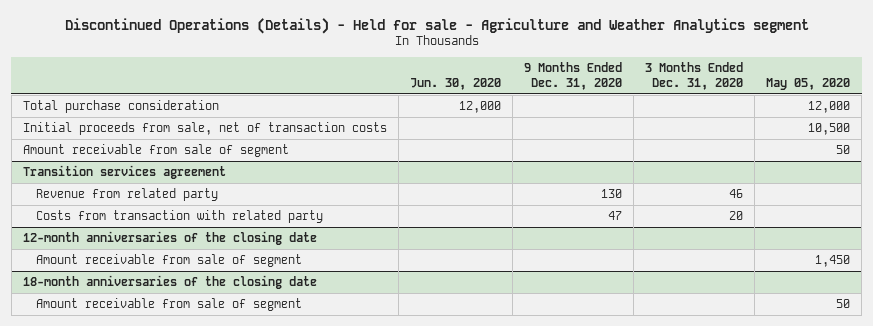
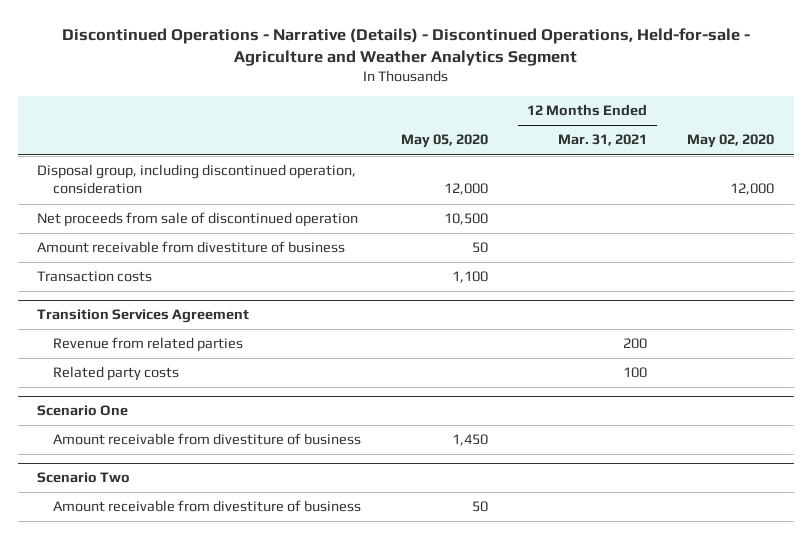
- Discontinued Operations (Details) - Held for sale - Agriculture and Weather Analytics segment
+ Discontinued Operations - Narrative (Details) - Discontinued Operations, Held-for-sale - Agriculture and Weather Analytics Segment
- | Jun. 30, 2020 | 9 Months Ended Dec. 31, 2020 | 3 Months Ended Dec. 31, 2020 | May 05, 2020
+ | May 05, 2020 | 12 Months Ended Mar. 31, 2021 | May 02, 2020
- Total purchase consideration | 12,000 | | | 12,000
- Initial proceeds from sale, net of transaction costs | | | | 10,500
- Amount receivable from sale of segment | | | | 50
- Transition services agreement
- Revenue from related party | | 130 | 46 |
- Costs from transaction with related party | | 47 | 20 |
- 12-month anniversaries of the closing date
- Amount receivable from sale of segment | | | | 1,450
- 18-month anniversaries of the closing date
- Amount receivable from sale of segment | | | | 50
+ Disposal group, including discontinued operation, consideration | 12,000 | | 12,000
+ Net proceeds from sale of discontinued operation | 10,500 | |
+ Amount receivable from divestiture of business | 50 | |
+ Transaction costs | 1,100 | |
+ Transition Services Agreement
+ Revenue from related parties | | 200 |
+ Related party costs | | 100 |
+ Scenario One
+ Amount receivable from divestiture of business | 1,450 | |
+ Scenario Two
+ Amount receivable from divestiture of business | 50 | |

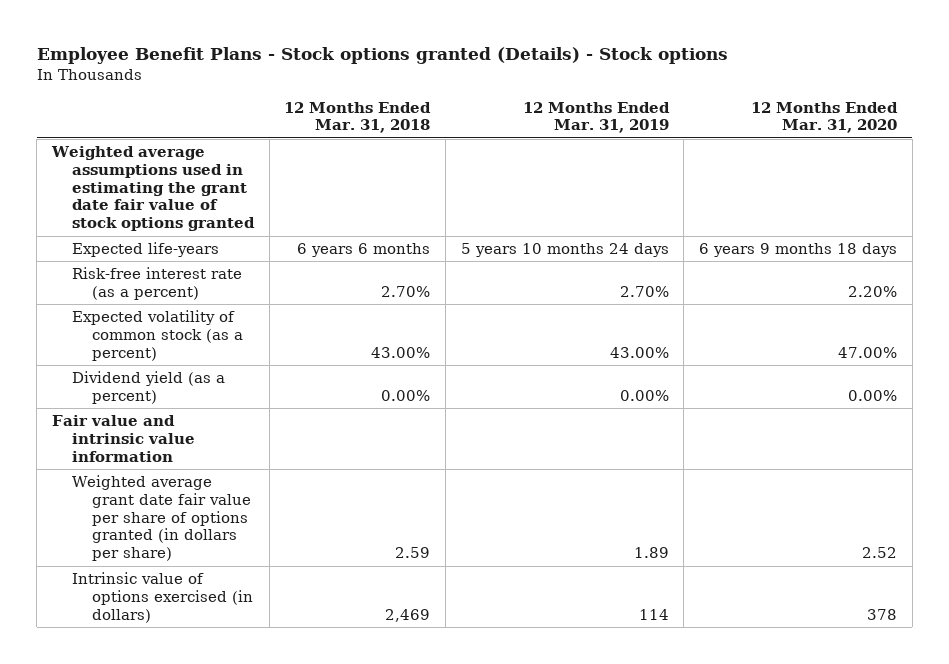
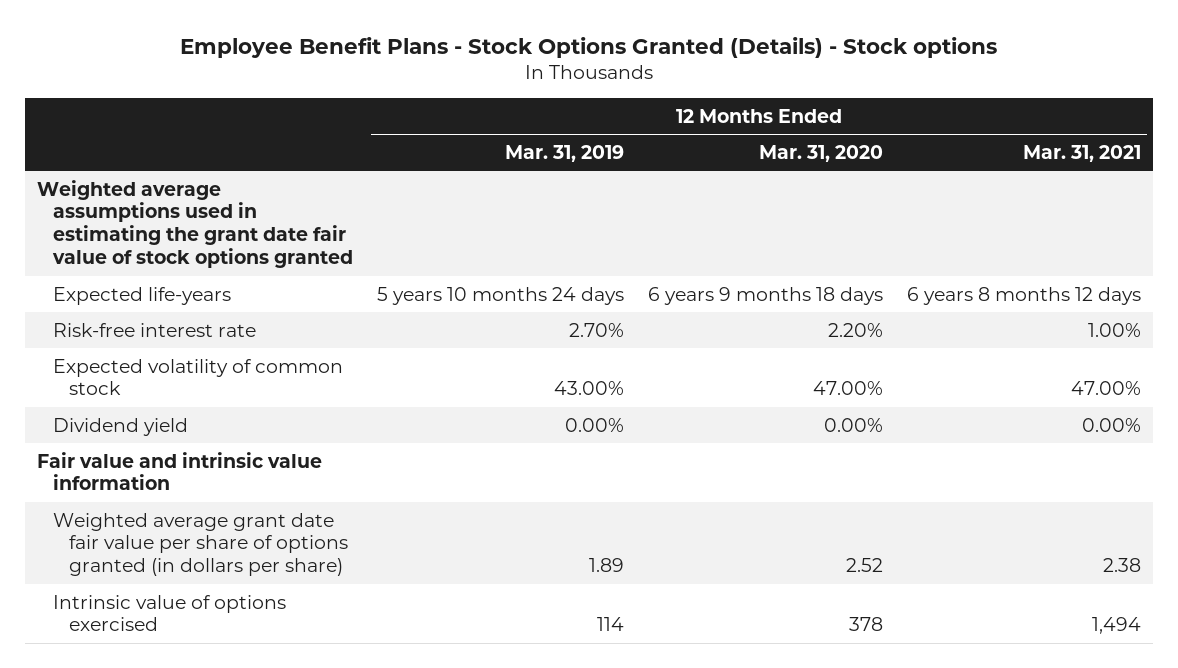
- Employee Benefit Plans - Stock options granted (Details) - Stock options
+ Employee Benefit Plans - Stock Options Granted (Details) - Stock options
- | 12 Months Ended Mar. 31, 2018 | 12 Months Ended Mar. 31, 2019 | 12 Months Ended Mar. 31, 2020
+ | 12 Months Ended Mar. 31, 2019 | 12 Months Ended Mar. 31, 2020 | 12 Months Ended Mar. 31, 2021
- Risk-free interest rate (as a percent) | 2.70% | 2.70% | 2.20%
- Expected volatility of common stock (as a percent) | 43.00% | 43.00% | 47.00%
- Dividend yield (as a percent) | 0.00% | 0.00% | 0.00%
+ Risk-free interest rate | 2.70% | 2.20% | 1.00%
+ Expected volatility of common stock | 43.00% | 47.00% | 47.00%
+ Dividend yield | 0.00% | 0.00% | 0.00%
- Intrinsic value of options exercised (in dollars) | 2,469 | 114 | 378
+ Intrinsic value of options exercised | 114 | 378 | 1,494

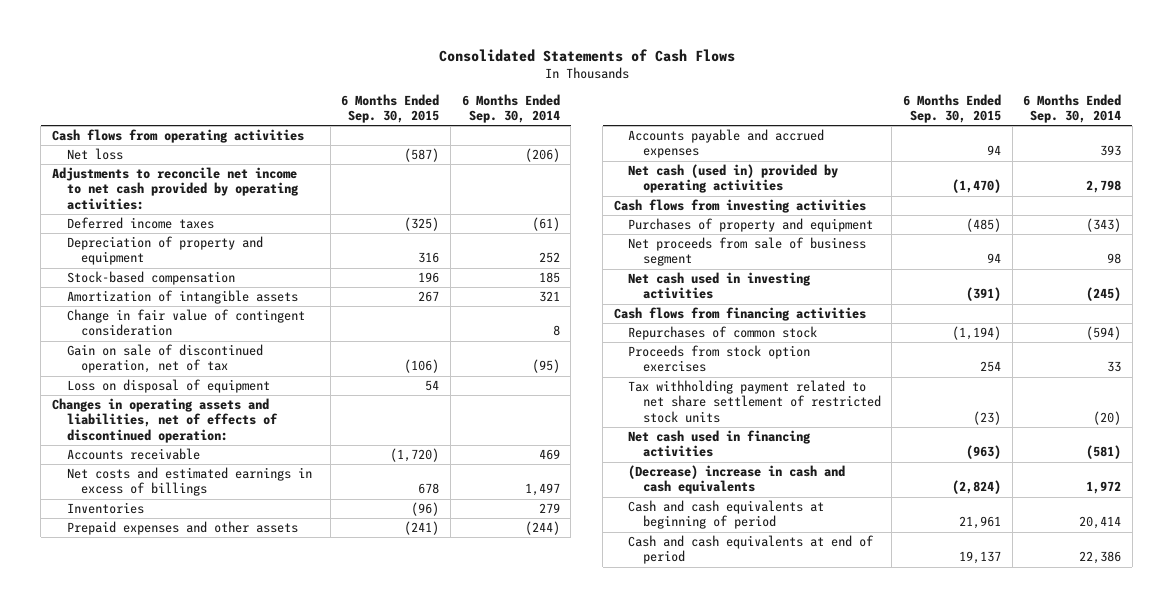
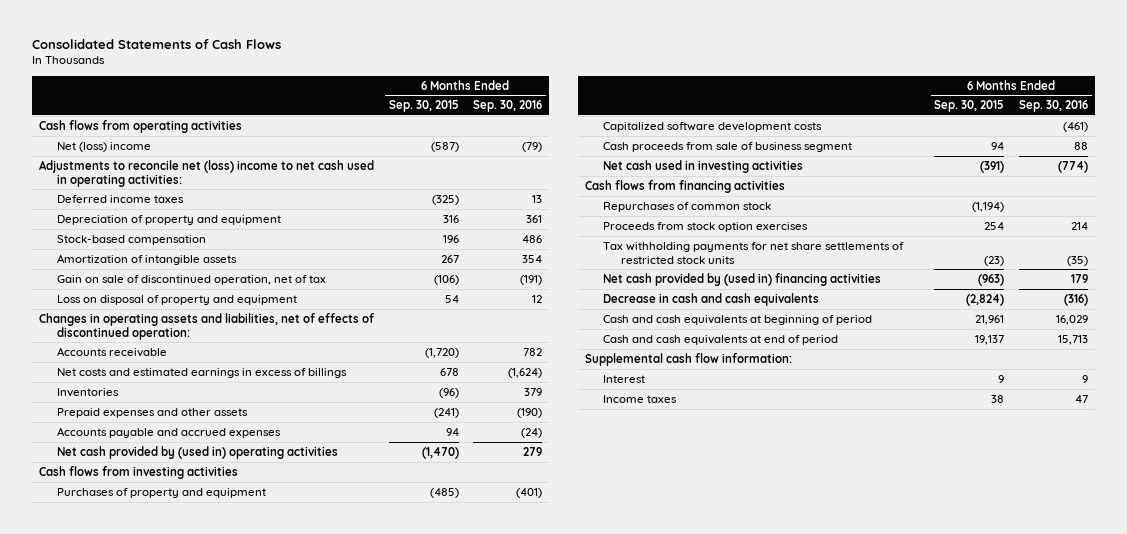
- | 6 Months Ended Sep. 30, 2015 | 6 Months Ended Sep. 30, 2014
+ | 6 Months Ended Sep. 30, 2015 | 6 Months Ended Sep. 30, 2016
- Net loss | (587) | (206)
- Adjustments to reconcile net income to net cash provided by operating activities:
+ Net (loss) income | (587) | (79)
+ Adjustments to reconcile net (loss) income to net cash used in operating activities:
- Change in fair value of contingent consideration | | 8
- Loss on disposal of equipment | 54 |
+ Loss on disposal of property and equipment | 54 | 12
- Net cash (used in) provided by operating activities | (1,470) | 2,798
+ Net cash provided by (used in) operating activities | (1,470) | 279
- Net proceeds from sale of business segment | 94 | 98
+ Capitalized software development costs | | (461)
+ Cash proceeds from sale of business segment | 94 | 88
- Tax withholding payment related to net share settlement of restricted stock units | (23) | (20)
- Net cash used in financing activities | (963) | (581)
- (Decrease) increase in cash and cash equivalents | (2,824) | 1,972
+ Tax withholding payments for net share settlements of restricted stock units | (23) | (35)
+ Net cash provided by (used in) financing activities | (963) | 179
+ Decrease in cash and cash equivalents | (2,824) | (316)
+ Supplemental cash flow information:
+ Interest | 9 | 9
+ Income taxes | 38 | 47

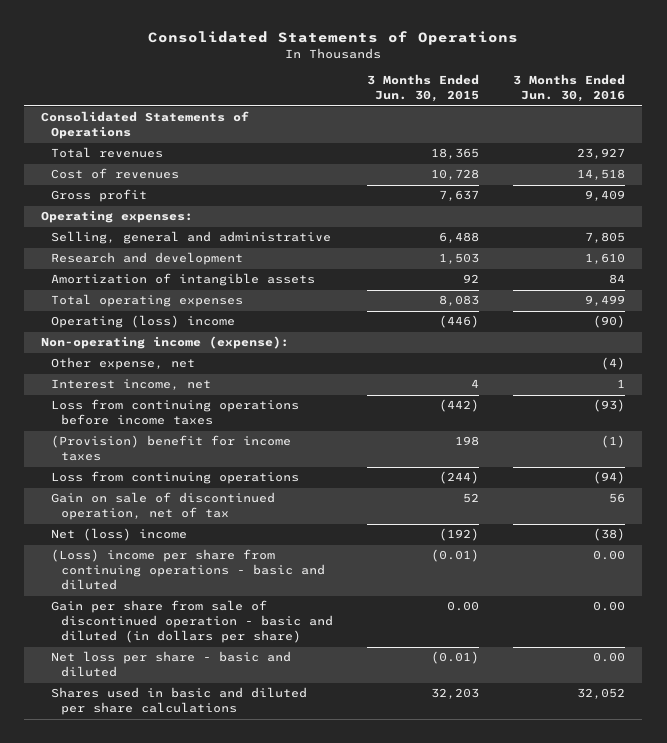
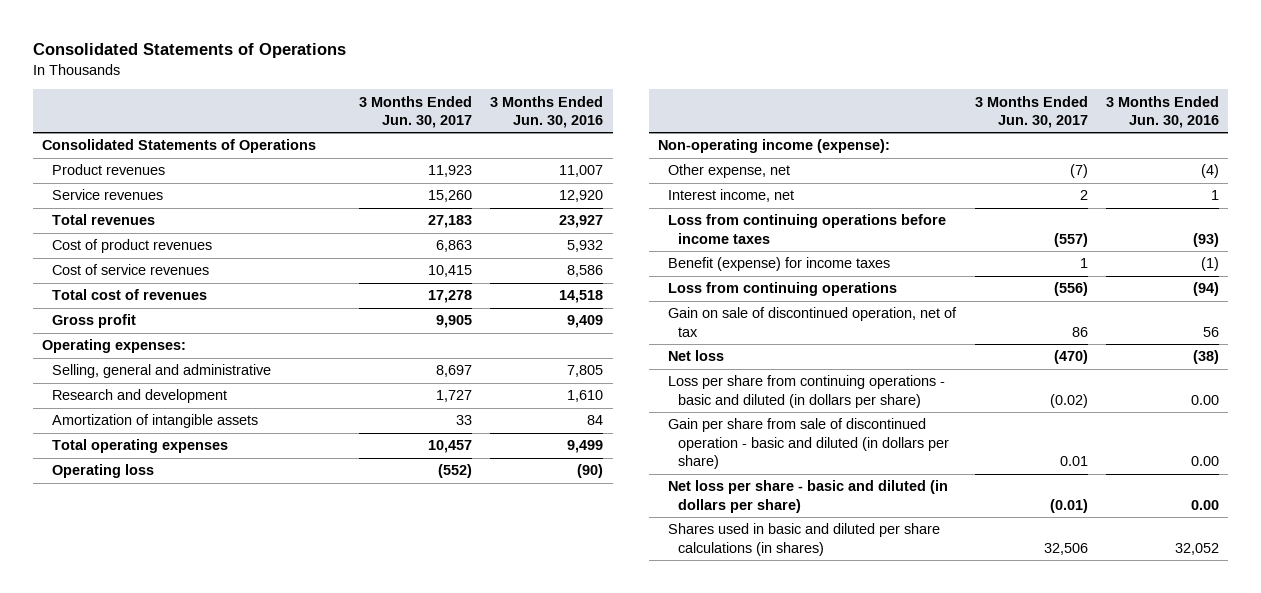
- | 3 Months Ended Jun. 30, 2015 | 3 Months Ended Jun. 30, 2016
+ | 3 Months Ended Jun. 30, 2017 | 3 Months Ended Jun. 30, 2016
+ Product revenues | 11,923 | 11,007
+ Service revenues | 15,260 | 12,920
- Cost of revenues | 10,728 | 14,518
+ Cost of product revenues | 6,863 | 5,932
+ Cost of service revenues | 10,415 | 8,586
+ Total cost of revenues | 17,278 | 14,518
- Operating (loss) income | (446) | (90)
+ Operating loss | (552) | (90)
- (Provision) benefit for income taxes | 198 | (1)
+ Benefit (expense) for income taxes | 1 | (1)
- Net (loss) income | (192) | (38)
- (Loss) income per share from continuing operations - basic and diluted | (0.01) | 0.00
+ Net loss | (470) | (38)
+ Loss per share from continuing operations - basic and diluted (in dollars per share) | (0.02) | 0.00
- Net loss per share - basic and diluted | (0.01) | 0.00
- Shares used in basic and diluted per share calculations | 32,203 | 32,052
+ Net loss per share - basic and diluted (in dollars per share) | (0.01) | 0.00
+ Shares used in basic and diluted per share calculations (in shares) | 32,506 | 32,052

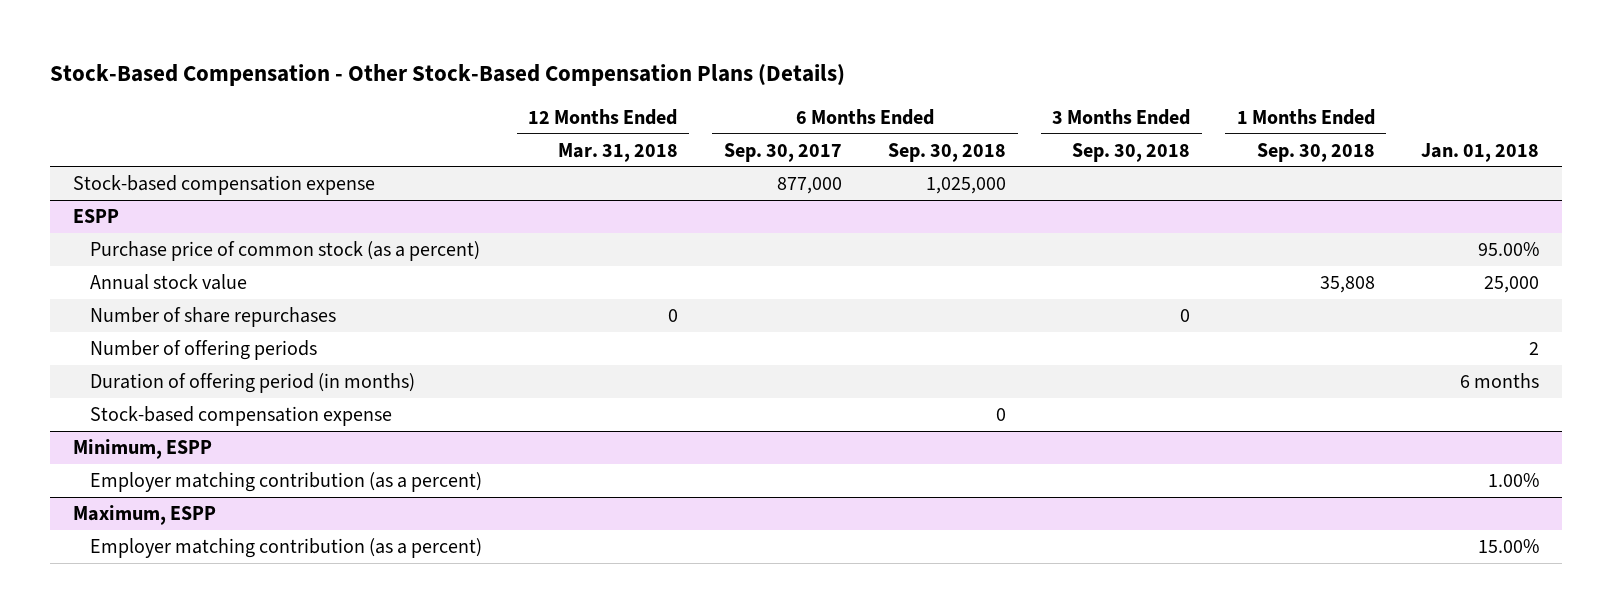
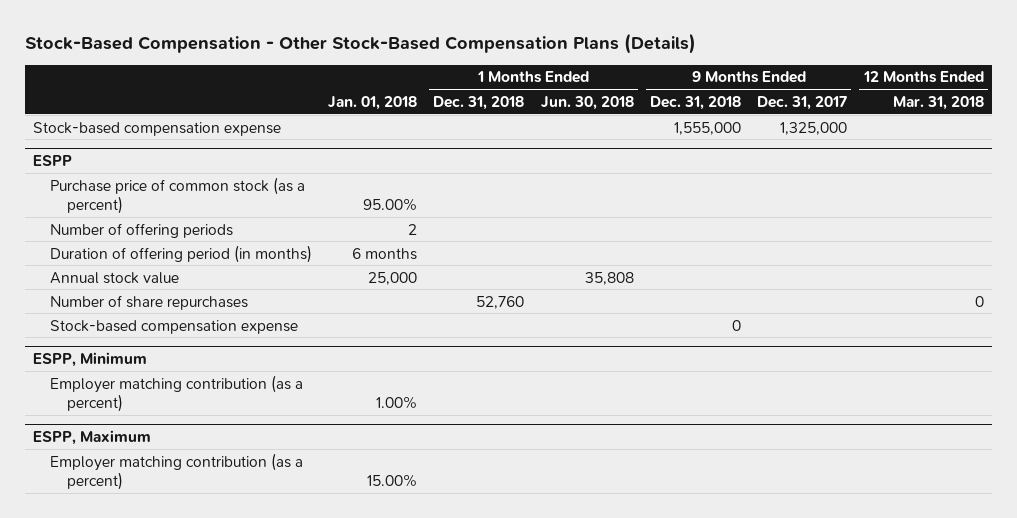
- | 12 Months Ended Mar. 31, 2018 | 6 Months Ended Sep. 30, 2017 | 6 Months Ended Sep. 30, 2018 | 3 Months Ended Sep. 30, 2018 | 1 Months Ended Sep. 30, 2018 | Jan. 01, 2018
+ | Jan. 01, 2018 | 1 Months Ended Dec. 31, 2018 | 1 Months Ended Jun. 30, 2018 | 9 Months Ended Dec. 31, 2018 | 9 Months Ended Dec. 31, 2017 | 12 Months Ended Mar. 31, 2018
@ ESPP
moved down: Annual stock value | 25,000 | | 35,808 | | |
moved down: Number of share repurchases | | 52,760 | | | | 0
- Minimum, ESPP
+ ESPP, Minimum
- Maximum, ESPP
+ ESPP, Maximum

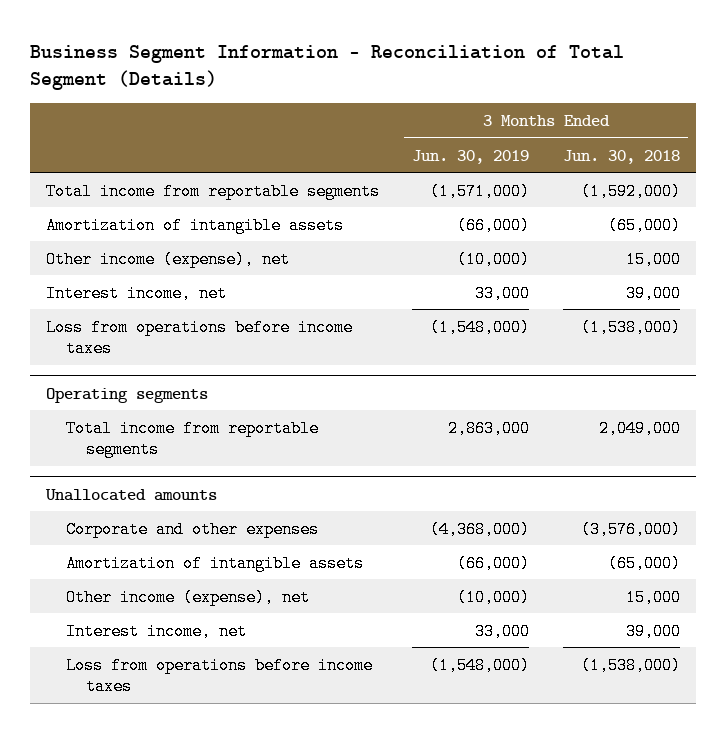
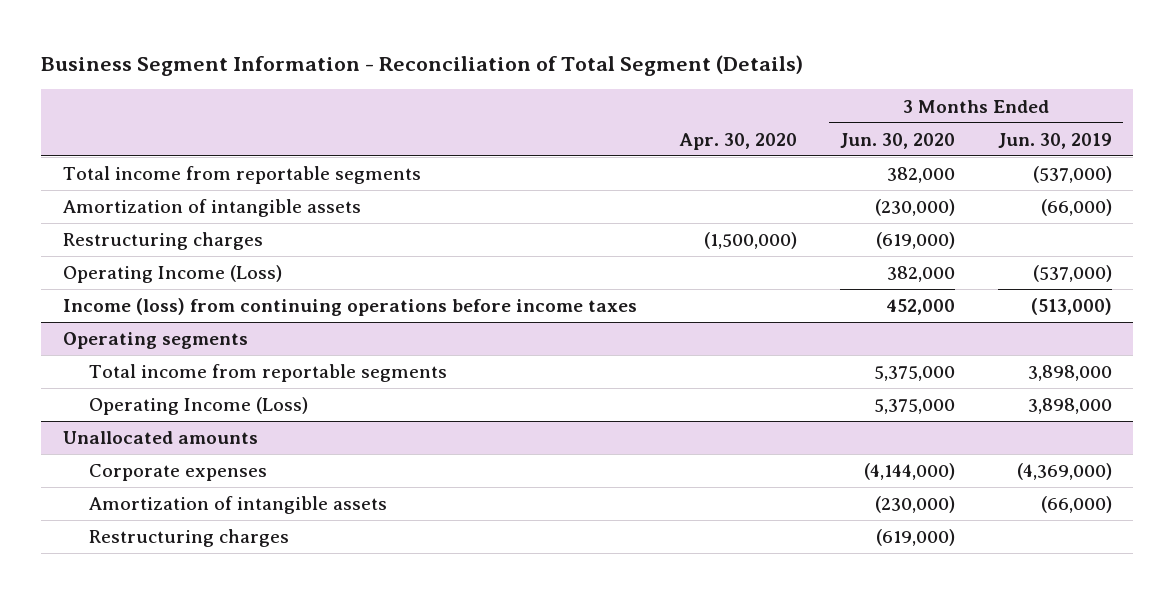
- | 3 Months Ended Jun. 30, 2019 | 3 Months Ended Jun. 30, 2018
+ | Apr. 30, 2020 | 3 Months Ended Jun. 30, 2020 | 3 Months Ended Jun. 30, 2019
- Total income from reportable segments | (1,571,000) | (1,592,000)
+ Total income from reportable segments | | 382,000 | (537,000)
- Other income (expense), net | (10,000) | 15,000
- Interest income, net | 33,000 | 39,000
- Loss from operations before income taxes | (1,548,000) | (1,538,000)
+ Restructuring charges | (1,500,000) | (619,000) |
+ Operating Income (Loss) | | 382,000 | (537,000)
+ Income (loss) from continuing operations before income taxes | | 452,000 | (513,000)
@ Operating segments
- Total income from reportable segments | 2,863,000 | 2,049,000
+ Total income from reportable segments | | 5,375,000 | 3,898,000
+ Operating Income (Loss) | | 5,375,000 | 3,898,000
@ Unallocated amounts
- Corporate and other expenses | (4,368,000) | (3,576,000)
+ Corporate expenses | | (4,144,000) | (4,369,000)
- Other income (expense), net | (10,000) | 15,000
- Interest income, net | 33,000 | 39,000
- Loss from operations before income taxes | (1,548,000) | (1,538,000)
+ Restructuring charges | | (619,000) |

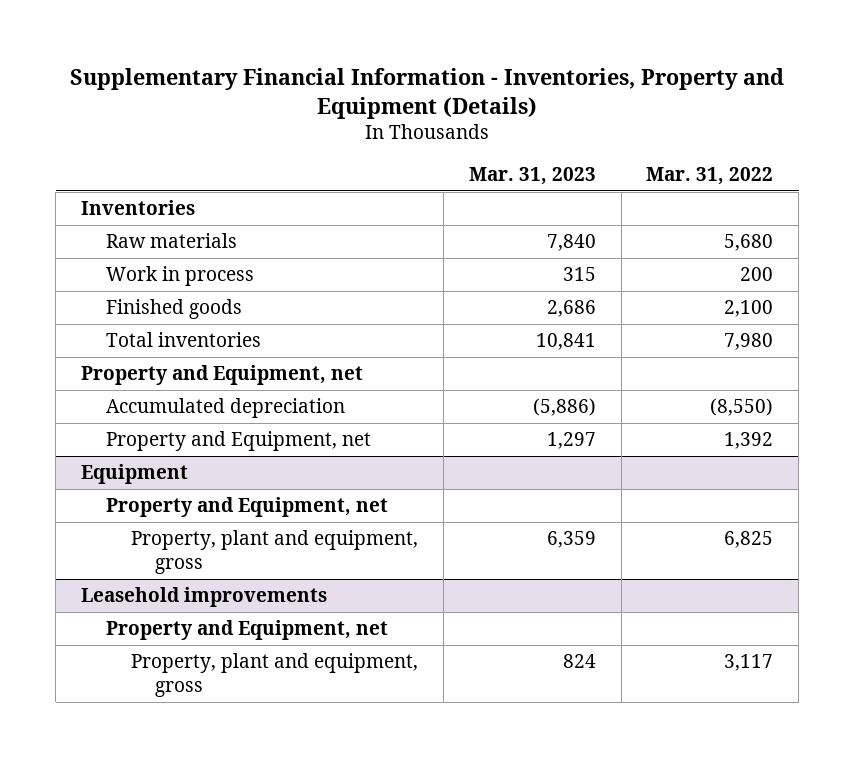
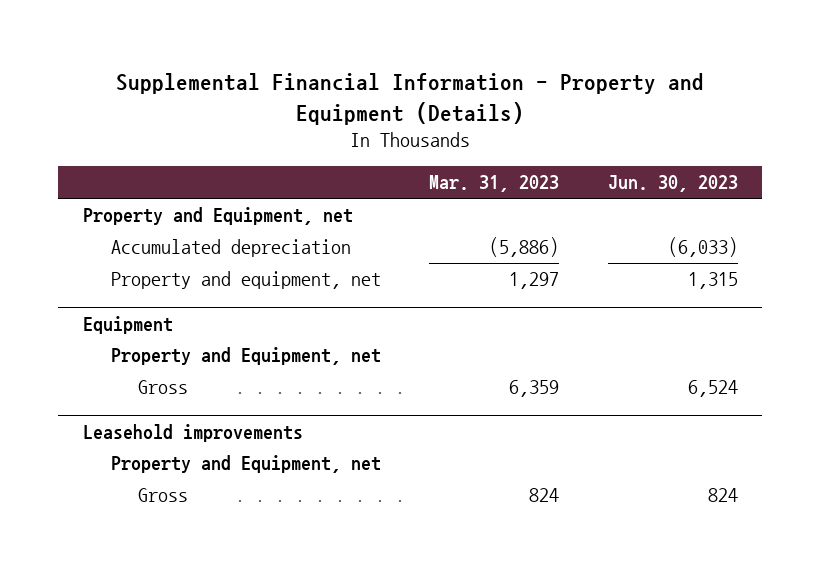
- Supplementary Financial Information - Inventories, Property and Equipment (Details)
+ Supplemental Financial Information - Property and Equipment (Details)
- | Mar. 31, 2023 | Mar. 31, 2022
+ | Mar. 31, 2023 | Jun. 30, 2023
- Inventories
- Raw materials | 7,840 | 5,680
- Work in process | 315 | 200
- Finished goods | 2,686 | 2,100
- Total inventories | 10,841 | 7,980
- Property and Equipment, net | 1,297 | 1,392
+ Property and equipment, net | 1,297 | 1,315
@ Equipment
- Property, plant and equipment, gross | 6,359 | 6,825
+ Gross | 6,359 | 6,524
@ Leasehold improvements
- Property, plant and equipment, gross | 824 | 3,117
+ Gross | 824 | 824

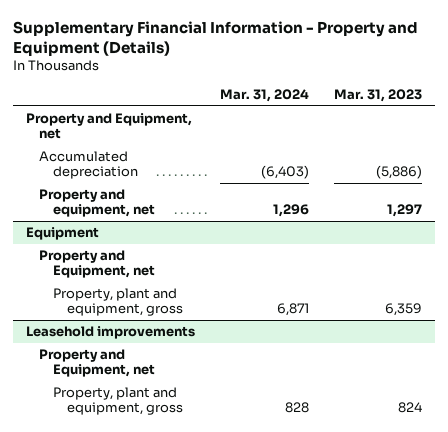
- Supplemental Financial Information - Property and Equipment (Details)
+ Supplementary Financial Information - Property and Equipment (Details)
- | Mar. 31, 2023 | Jun. 30, 2023
+ | Mar. 31, 2024 | Mar. 31, 2023
@ Equipment
- Gross | 6,359 | 6,524
+ Property, plant and equipment, gross | 6,871 | 6,359
@ Leasehold improvements
- Gross | 824 | 824
+ Property, plant and equipment, gross | 828 | 824

